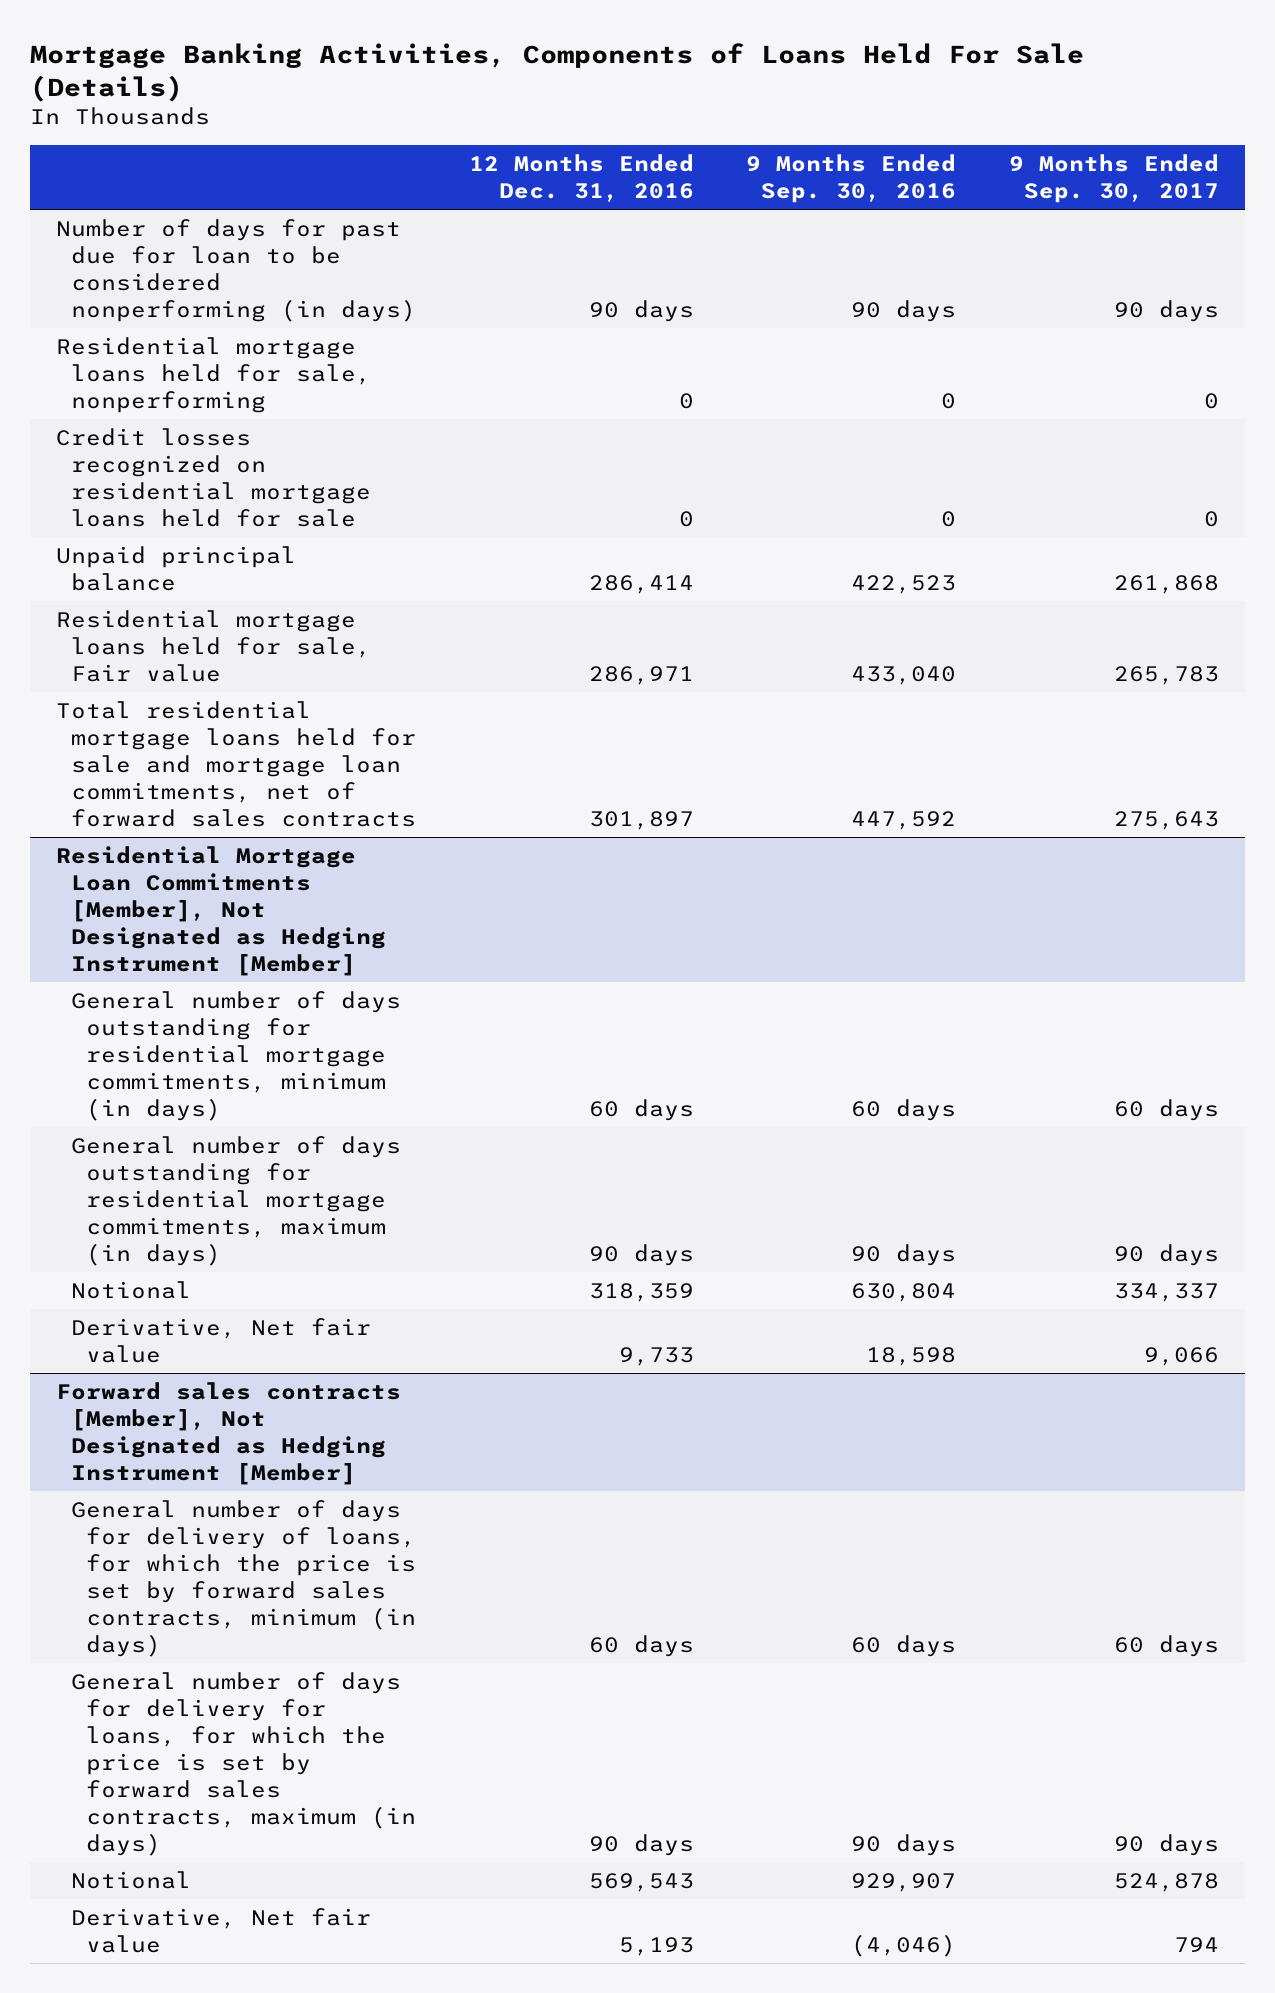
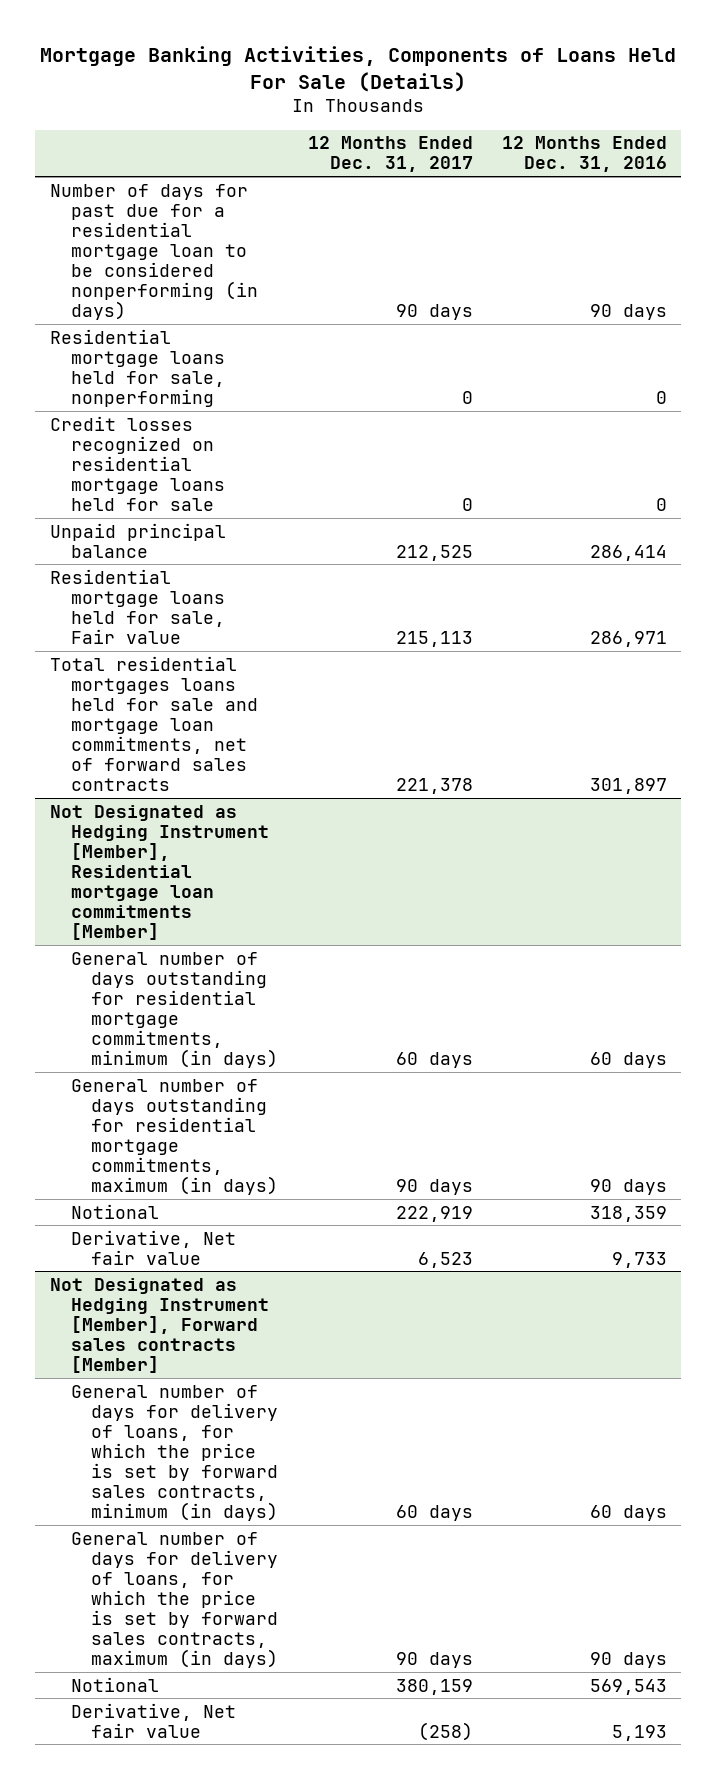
- | 12 Months Ended Dec. 31, 2016 | 9 Months Ended Sep. 30, 2016 | 9 Months Ended Sep. 30, 2017
+ | 12 Months Ended Dec. 31, 2017 | 12 Months Ended Dec. 31, 2016
- Number of days for past due for loan to be considered nonperforming (in days) | 90 days | 90 days | 90 days
+ Number of days for past due for a residential mortgage loan to be considered nonperforming (in days) | 90 days | 90 days
- Total residential mortgage loans held for sale and mortgage loan commitments, net of forward sales contracts | 301,897 | 447,592 | 275,643
- Residential Mortgage Loan Commitments [Member], Not Designated as Hedging Instrument [Member]
+ Total residential mortgages loans held for sale and mortgage loan commitments, net of forward sales contracts | 221,378 | 301,897
+ Not Designated as Hedging Instrument [Member], Residential mortgage loan commitments [Member]
- Forward sales contracts [Member], Not Designated as Hedging Instrument [Member]
+ Not Designated as Hedging Instrument [Member], Forward sales contracts [Member]
- General number of days for delivery for loans, for which the price is set by forward sales contracts, maximum (in days) | 90 days | 90 days | 90 days
+ General number of days for delivery of loans, for which the price is set by forward sales contracts, maximum (in days) | 90 days | 90 days

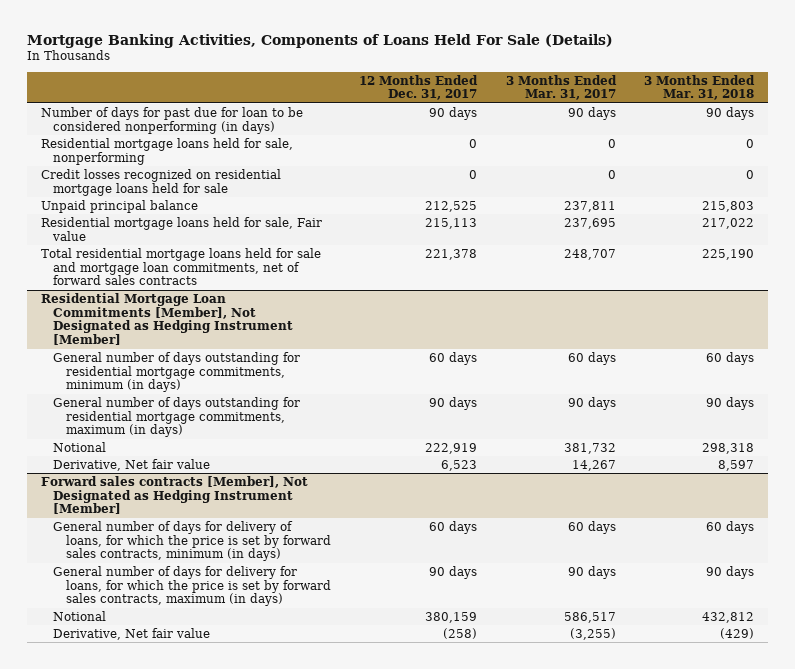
- | 12 Months Ended Dec. 31, 2017 | 12 Months Ended Dec. 31, 2016
+ | 12 Months Ended Dec. 31, 2017 | 3 Months Ended Mar. 31, 2017 | 3 Months Ended Mar. 31, 2018
- Number of days for past due for a residential mortgage loan to be considered nonperforming (in days) | 90 days | 90 days
+ Number of days for past due for loan to be considered nonperforming (in days) | 90 days | 90 days | 90 days
- Total residential mortgages loans held for sale and mortgage loan commitments, net of forward sales contracts | 221,378 | 301,897
- Not Designated as Hedging Instrument [Member], Residential mortgage loan commitments [Member]
+ Total residential mortgage loans held for sale and mortgage loan commitments, net of forward sales contracts | 221,378 | 248,707 | 225,190
+ Residential Mortgage Loan Commitments [Member], Not Designated as Hedging Instrument [Member]
- Not Designated as Hedging Instrument [Member], Forward sales contracts [Member]
+ Forward sales contracts [Member], Not Designated as Hedging Instrument [Member]
- General number of days for delivery of loans, for which the price is set by forward sales contracts, maximum (in days) | 90 days | 90 days
+ General number of days for delivery for loans, for which the price is set by forward sales contracts, maximum (in days) | 90 days | 90 days | 90 days

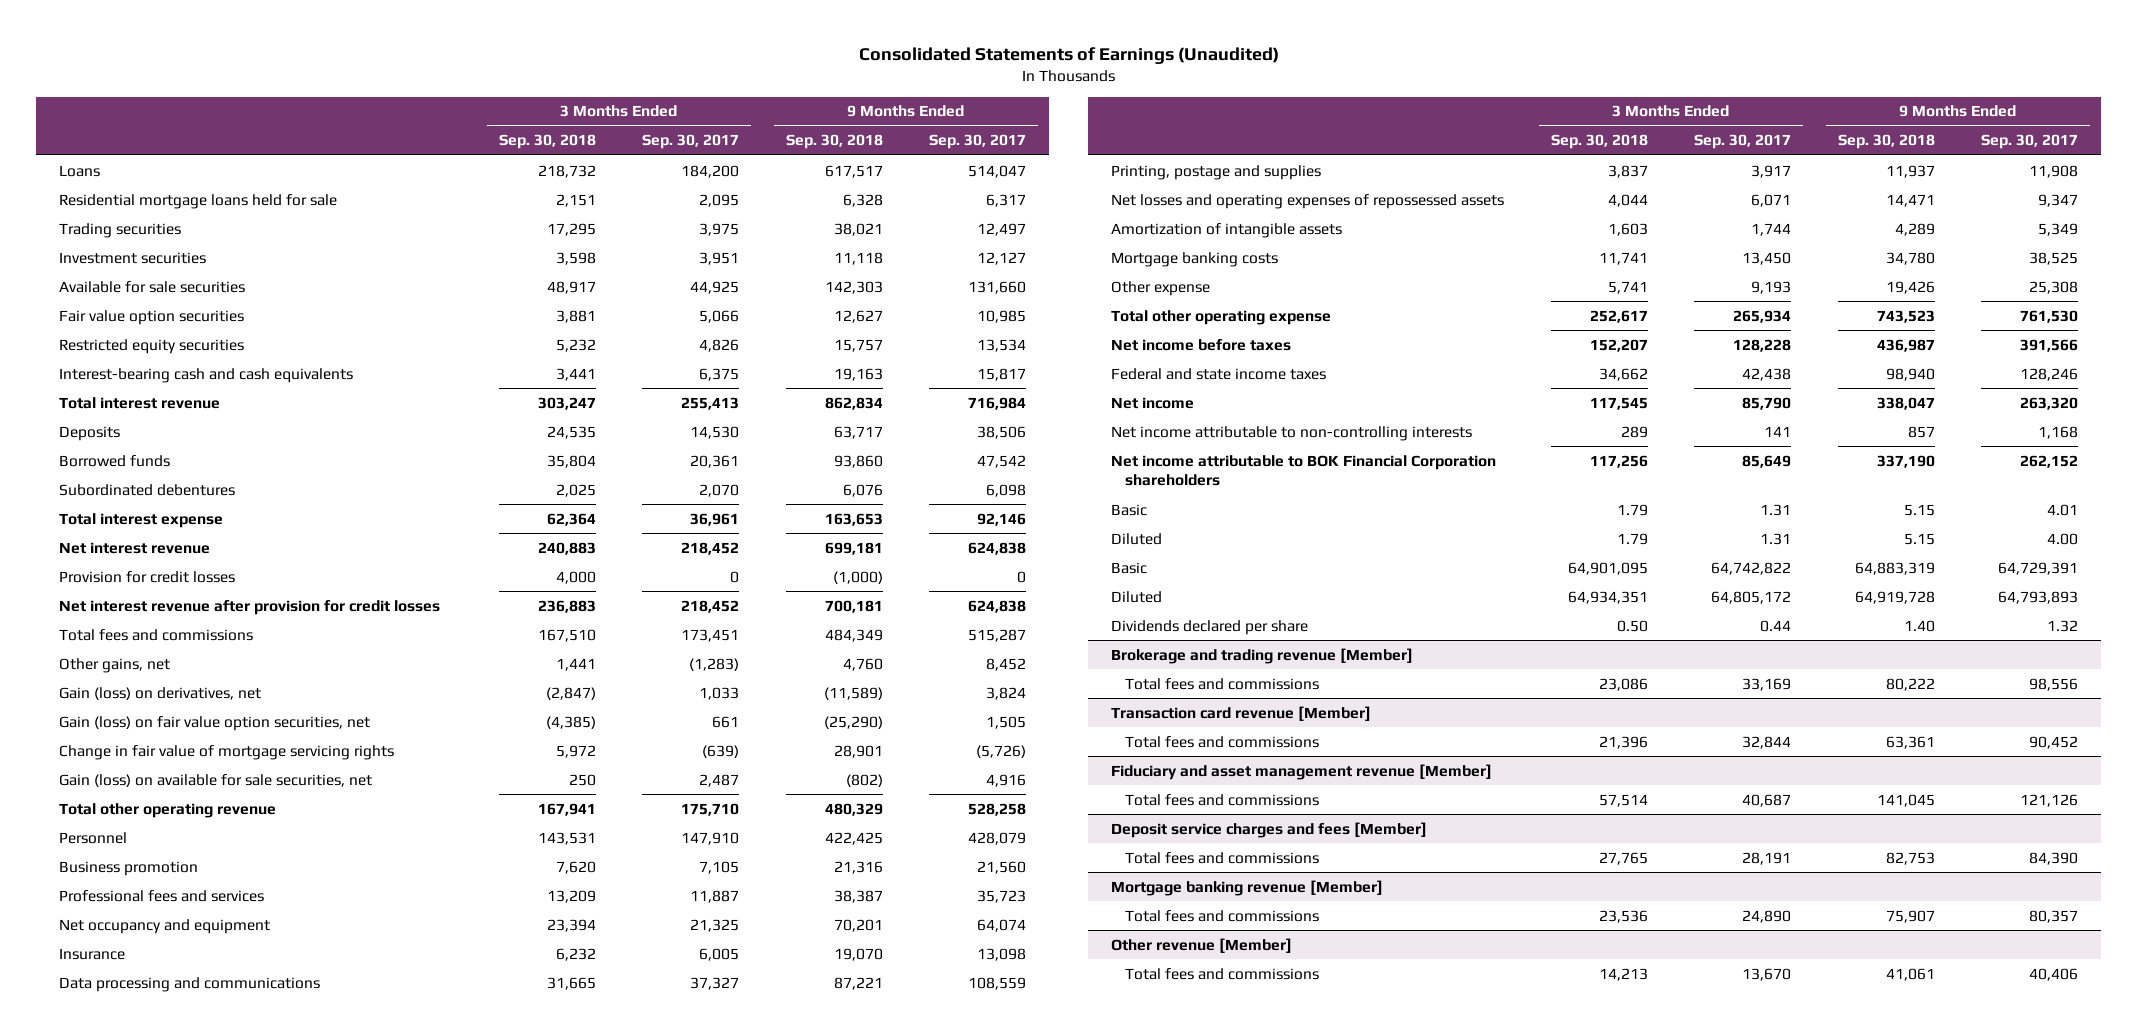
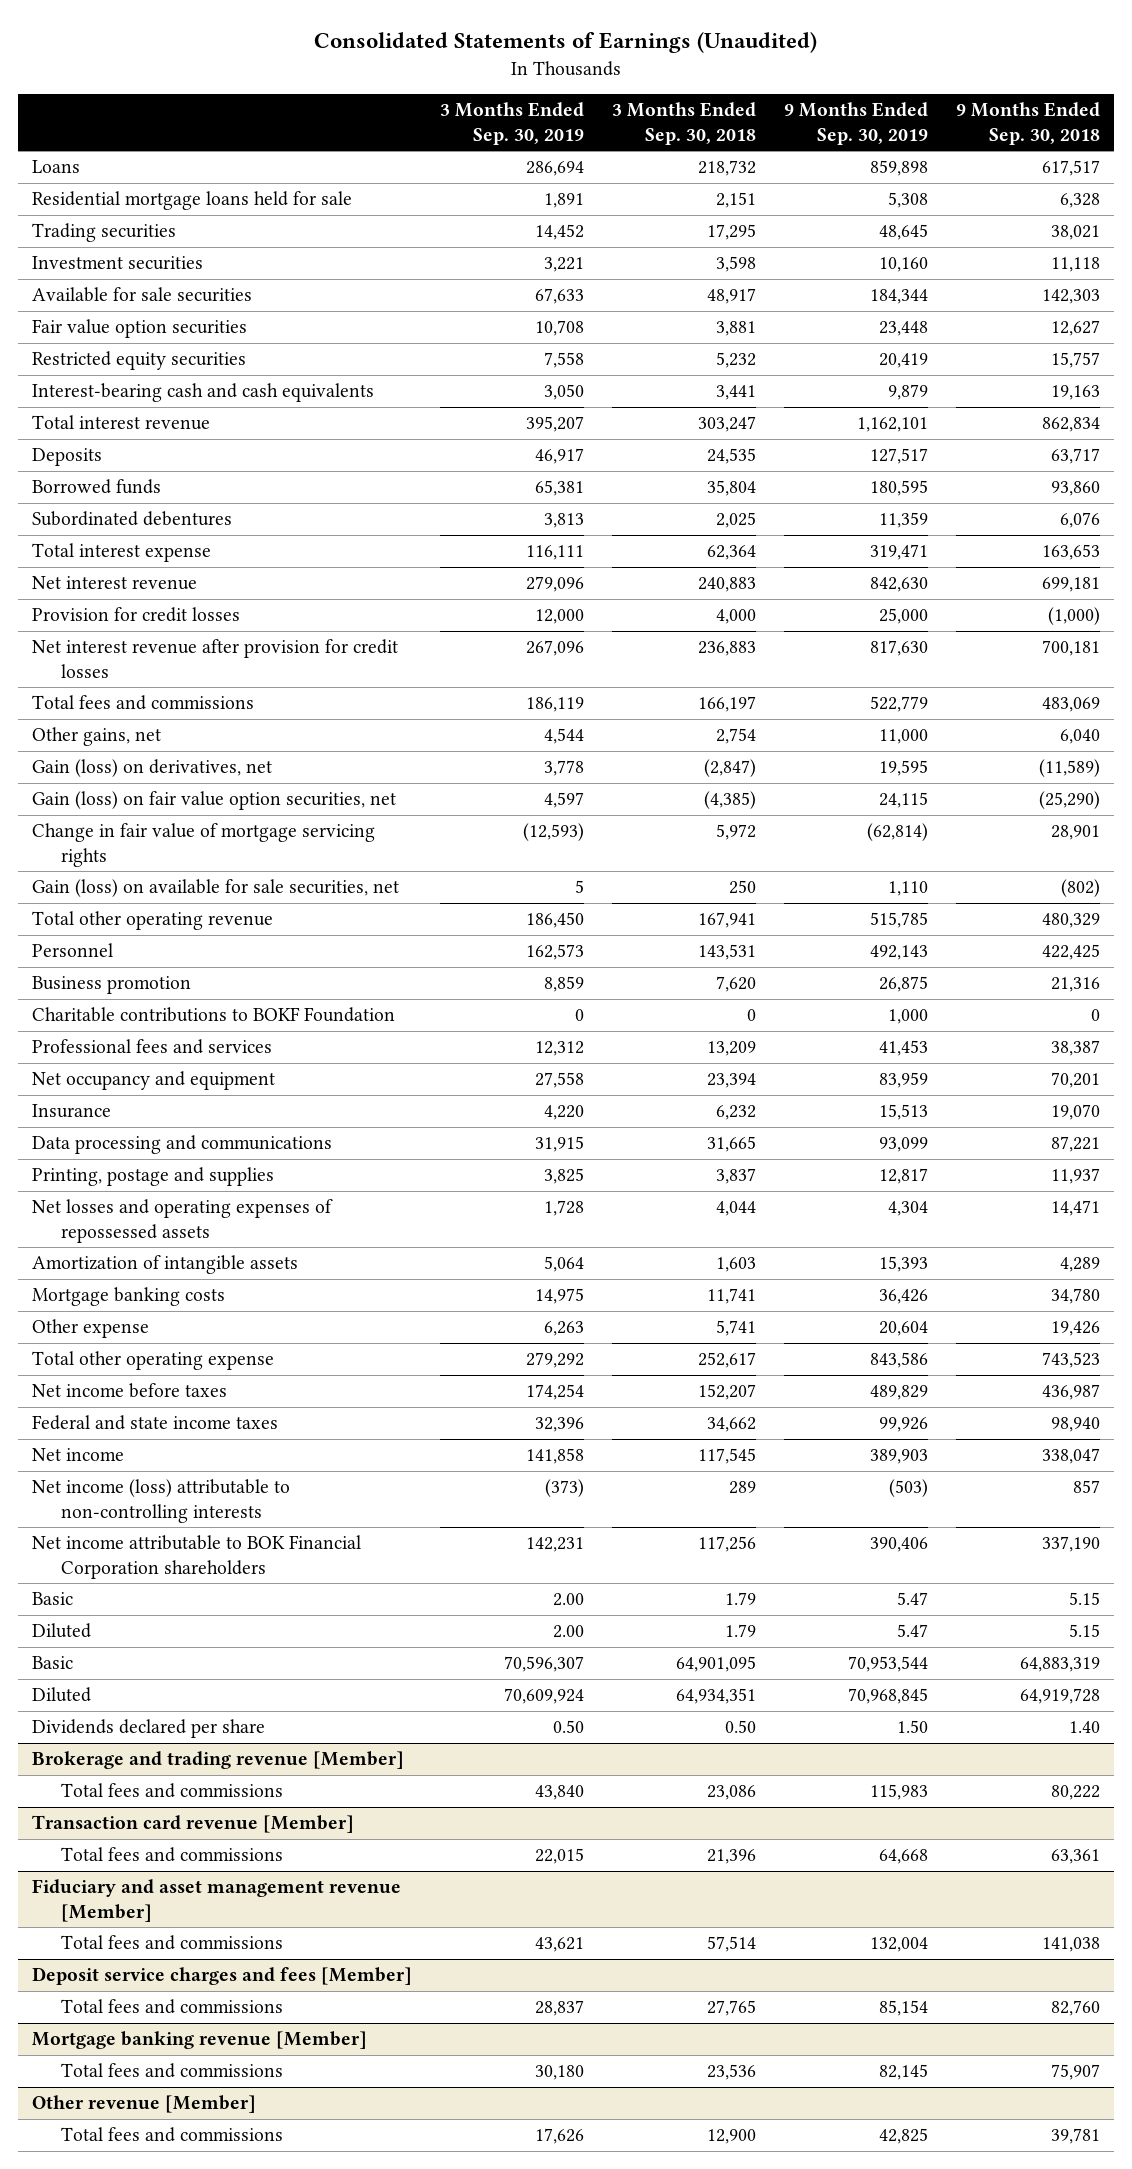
- | 3 Months Ended Sep. 30, 2018 | 3 Months Ended Sep. 30, 2017 | 9 Months Ended Sep. 30, 2018 | 9 Months Ended Sep. 30, 2017
+ | 3 Months Ended Sep. 30, 2019 | 3 Months Ended Sep. 30, 2018 | 9 Months Ended Sep. 30, 2019 | 9 Months Ended Sep. 30, 2018
- Total fees and commissions | 167,510 | 173,451 | 484,349 | 515,287
- Other gains, net | 1,441 | (1,283) | 4,760 | 8,452
+ Total fees and commissions | 186,119 | 166,197 | 522,779 | 483,069
+ Other gains, net | 4,544 | 2,754 | 11,000 | 6,040
+ Charitable contributions to BOKF Foundation | 0 | 0 | 1,000 | 0
- Net income attributable to non-controlling interests | 289 | 141 | 857 | 1,168
+ Net income (loss) attributable to non-controlling interests | (373) | 289 | (503) | 857
@ Fiduciary and asset management revenue [Member]
- Total fees and commissions | 57,514 | 40,687 | 141,045 | 121,126
+ Total fees and commissions | 43,621 | 57,514 | 132,004 | 141,038
@ Deposit service charges and fees [Member]
- Total fees and commissions | 27,765 | 28,191 | 82,753 | 84,390
+ Total fees and commissions | 28,837 | 27,765 | 85,154 | 82,760
@ Other revenue [Member]
- Total fees and commissions | 14,213 | 13,670 | 41,061 | 40,406
+ Total fees and commissions | 17,626 | 12,900 | 42,825 | 39,781

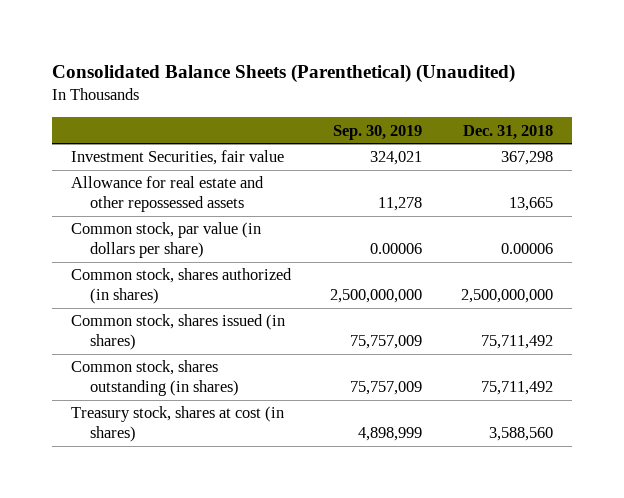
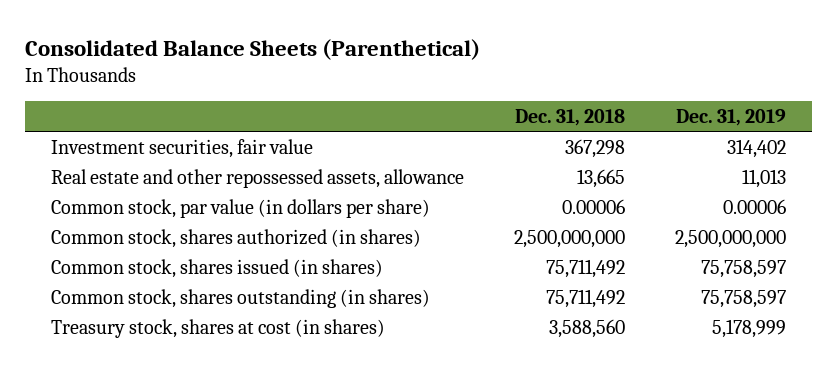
- Consolidated Balance Sheets (Parenthetical) (Unaudited)
+ Consolidated Balance Sheets (Parenthetical)
- | Sep. 30, 2019 | Dec. 31, 2018
+ | Dec. 31, 2018 | Dec. 31, 2019
- Investment Securities, fair value | 324,021 | 367,298
- Allowance for real estate and other repossessed assets | 11,278 | 13,665
+ Investment securities, fair value | 367,298 | 314,402
+ Real estate and other repossessed assets, allowance | 13,665 | 11,013

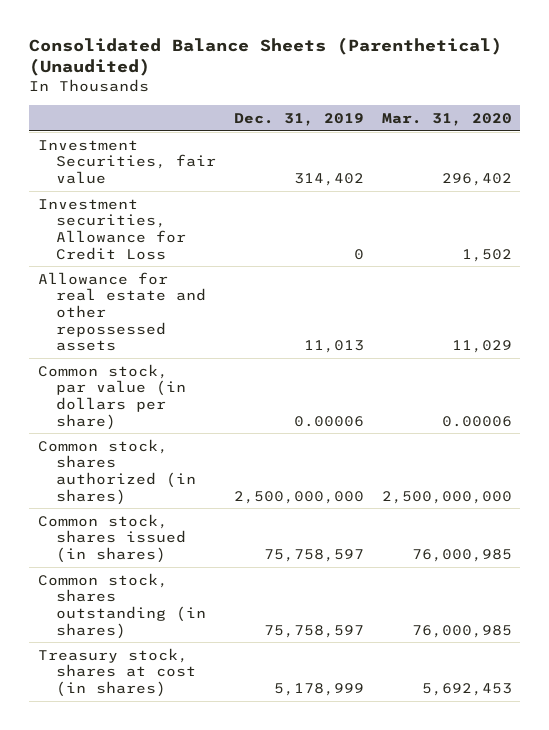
- Consolidated Balance Sheets (Parenthetical)
+ Consolidated Balance Sheets (Parenthetical) (Unaudited)
- | Dec. 31, 2018 | Dec. 31, 2019
+ | Dec. 31, 2019 | Mar. 31, 2020
- Investment securities, fair value | 367,298 | 314,402
- Real estate and other repossessed assets, allowance | 13,665 | 11,013
+ Investment Securities, fair value | 314,402 | 296,402
+ Investment securities, Allowance for Credit Loss | 0 | 1,502
+ Allowance for real estate and other repossessed assets | 11,013 | 11,029

